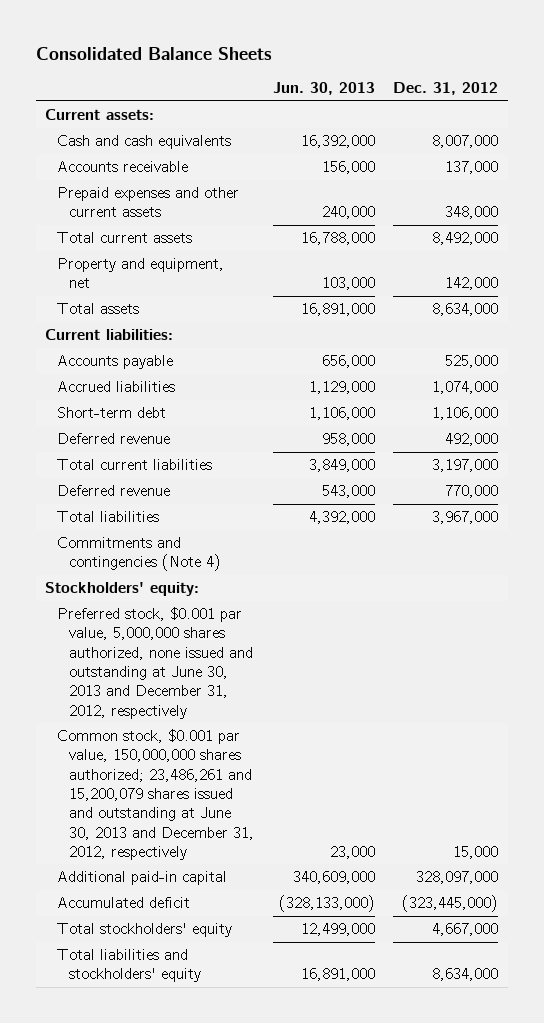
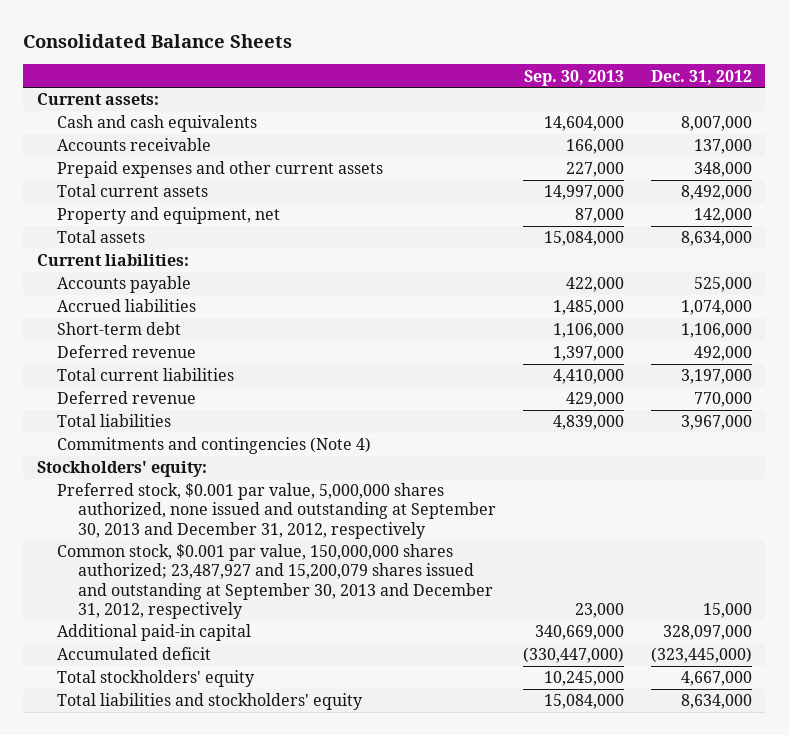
- | Jun. 30, 2013 | Dec. 31, 2012
+ | Sep. 30, 2013 | Dec. 31, 2012
- Preferred stock, $0.001 par value, 5,000,000 shares authorized, none issued and outstanding at June 30, 2013 and December 31, 2012, respectively
- Common stock, $0.001 par value, 150,000,000 shares authorized; 23,486,261 and 15,200,079 shares issued and outstanding at June 30, 2013 and December 31, 2012, respectively | 23,000 | 15,000
+ Preferred stock, $0.001 par value, 5,000,000 shares authorized, none issued and outstanding at September 30, 2013 and December 31, 2012, respectively
+ Common stock, $0.001 par value, 150,000,000 shares authorized; 23,487,927 and 15,200,079 shares issued and outstanding at September 30, 2013 and December 31, 2012, respectively | 23,000 | 15,000

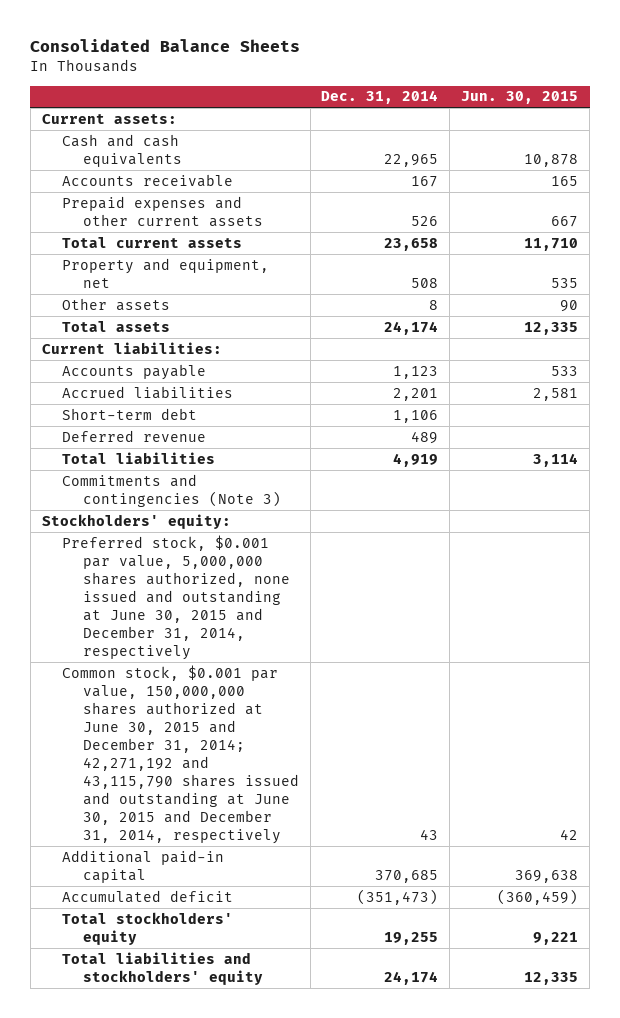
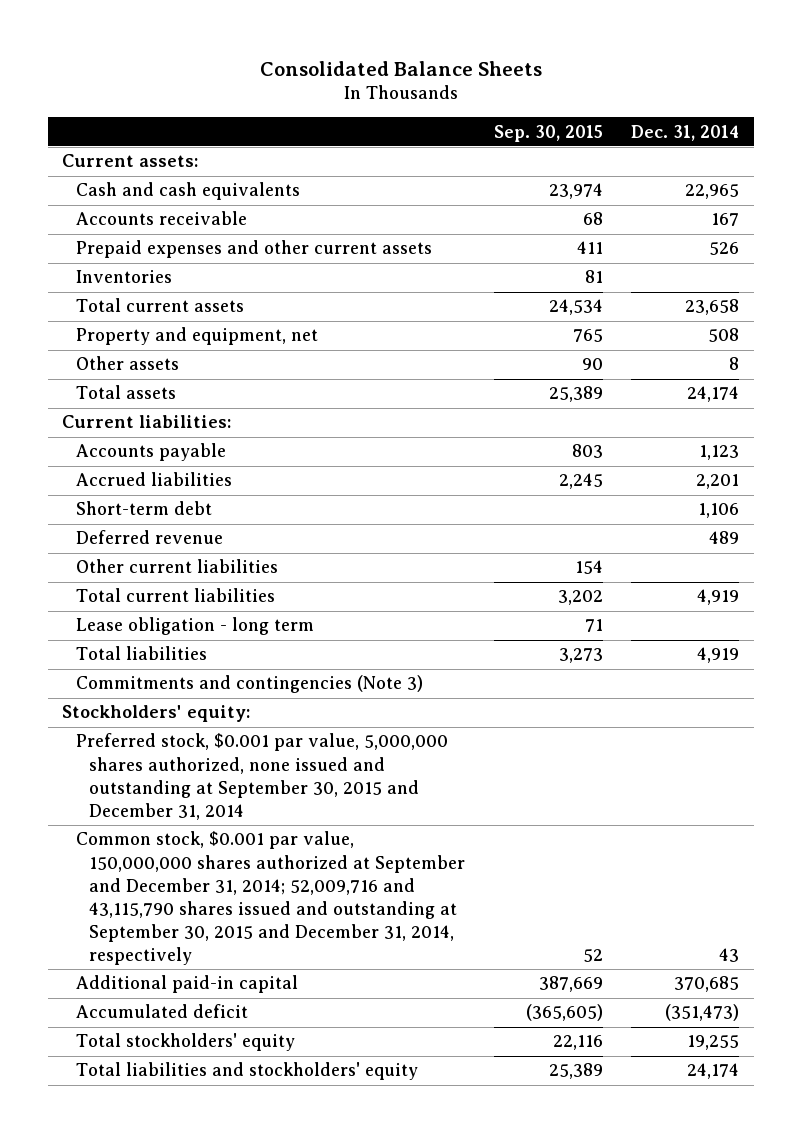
- | Dec. 31, 2014 | Jun. 30, 2015
+ | Sep. 30, 2015 | Dec. 31, 2014
+ Inventories | 81 |
+ Other current liabilities | 154 |
+ Total current liabilities | 3,202 | 4,919
+ Lease obligation - long term | 71 |
- Preferred stock, $0.001 par value, 5,000,000 shares authorized, none issued and outstanding at June 30, 2015 and December 31, 2014, respectively
- Common stock, $0.001 par value, 150,000,000 shares authorized at June 30, 2015 and December 31, 2014; 42,271,192 and 43,115,790 shares issued and outstanding at June 30, 2015 and December 31, 2014, respectively | 43 | 42
+ Preferred stock, $0.001 par value, 5,000,000 shares authorized, none issued and outstanding at September 30, 2015 and December 31, 2014
+ Common stock, $0.001 par value, 150,000,000 shares authorized at September and December 31, 2014; 52,009,716 and 43,115,790 shares issued and outstanding at September 30, 2015 and December 31, 2014, respectively | 52 | 43

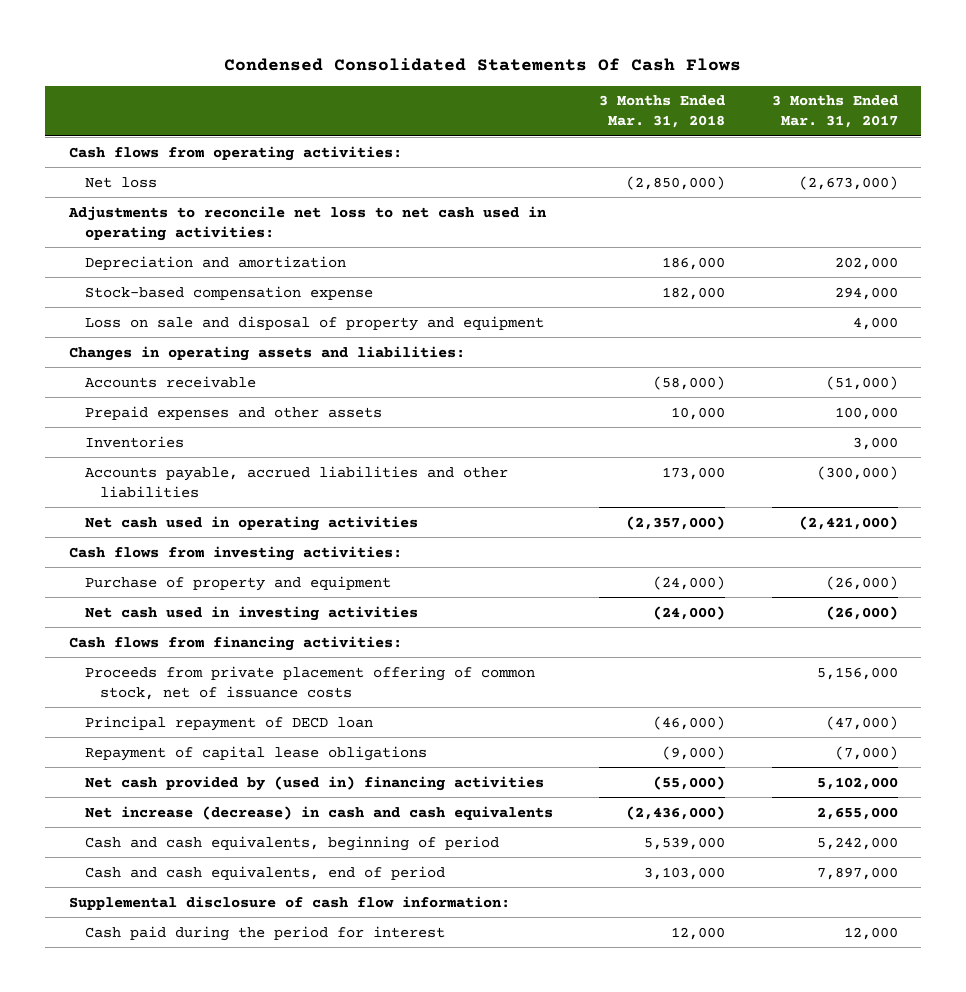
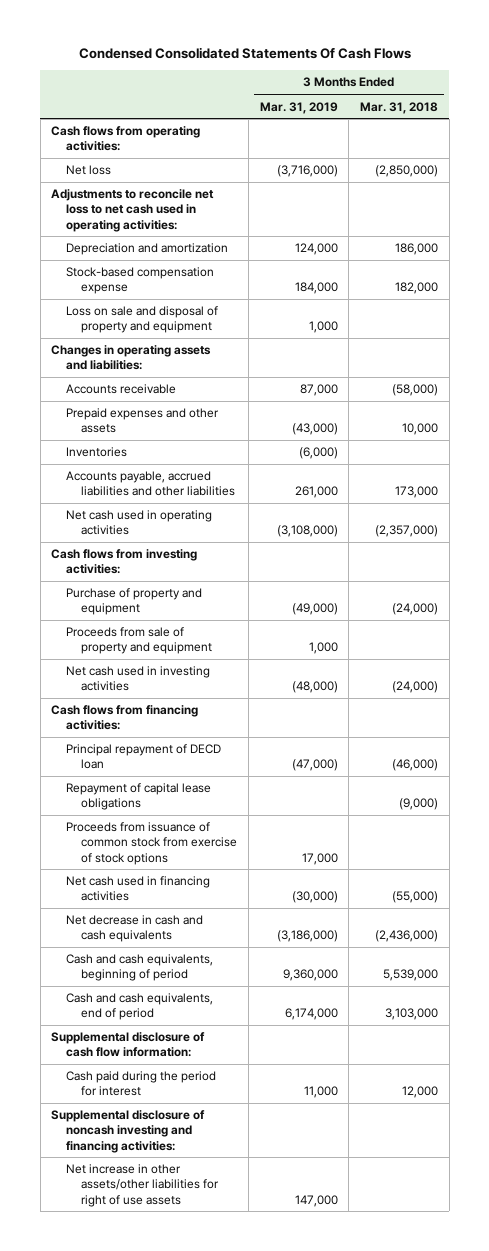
- | 3 Months Ended Mar. 31, 2018 | 3 Months Ended Mar. 31, 2017
+ | 3 Months Ended Mar. 31, 2019 | 3 Months Ended Mar. 31, 2018
+ Proceeds from sale of property and equipment | 1,000 |
- Proceeds from private placement offering of common stock, net of issuance costs | | 5,156,000
- Net cash provided by (used in) financing activities | (55,000) | 5,102,000
- Net increase (decrease) in cash and cash equivalents | (2,436,000) | 2,655,000
+ Proceeds from issuance of common stock from exercise of stock options | 17,000 |
+ Net cash used in financing activities | (30,000) | (55,000)
+ Net decrease in cash and cash equivalents | (3,186,000) | (2,436,000)
+ Supplemental disclosure of noncash investing and financing activities:
+ Net increase in other assets/other liabilities for right of use assets | 147,000 |

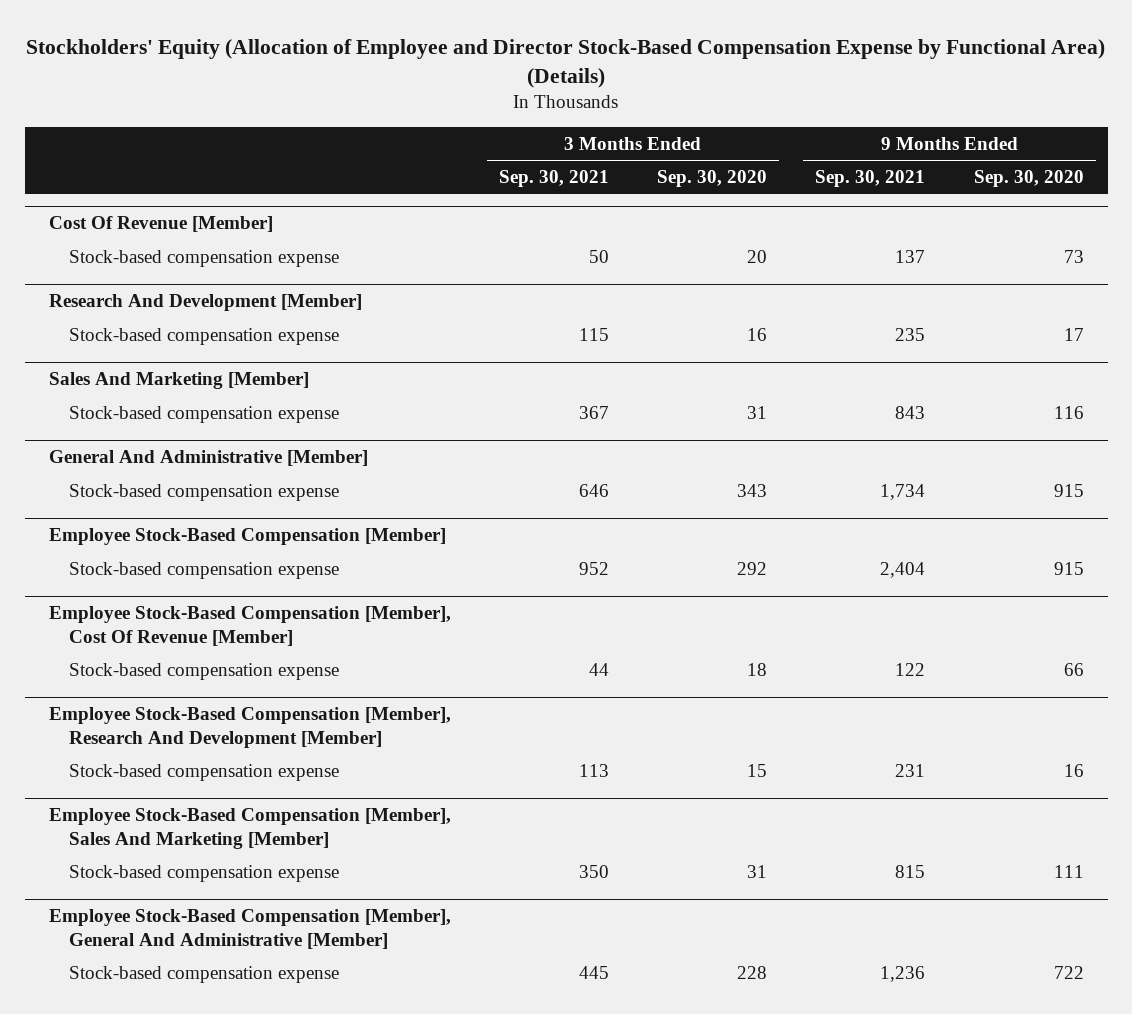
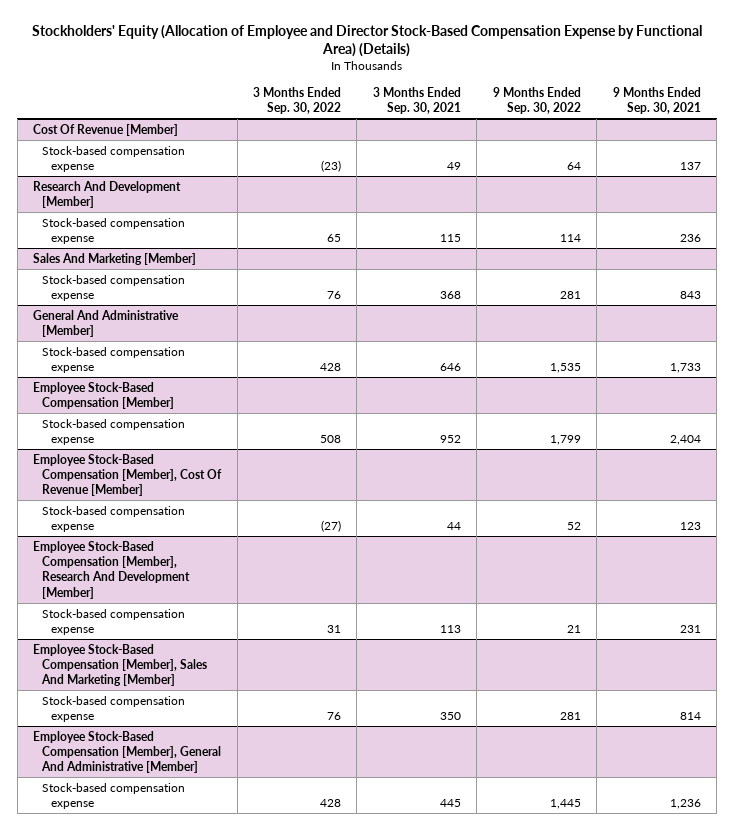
- | 3 Months Ended Sep. 30, 2021 | 3 Months Ended Sep. 30, 2020 | 9 Months Ended Sep. 30, 2021 | 9 Months Ended Sep. 30, 2020
+ | 3 Months Ended Sep. 30, 2022 | 3 Months Ended Sep. 30, 2021 | 9 Months Ended Sep. 30, 2022 | 9 Months Ended Sep. 30, 2021
@ Cost Of Revenue [Member]
- Stock-based compensation expense | 50 | 20 | 137 | 73
+ Stock-based compensation expense | (23) | 49 | 64 | 137
@ Research And Development [Member]
- Stock-based compensation expense | 115 | 16 | 235 | 17
+ Stock-based compensation expense | 65 | 115 | 114 | 236
@ Sales And Marketing [Member]
- Stock-based compensation expense | 367 | 31 | 843 | 116
+ Stock-based compensation expense | 76 | 368 | 281 | 843
@ General And Administrative [Member]
- Stock-based compensation expense | 646 | 343 | 1,734 | 915
+ Stock-based compensation expense | 428 | 646 | 1,535 | 1,733
@ Employee Stock-Based Compensation [Member], Cost Of Revenue [Member]
- Stock-based compensation expense | 44 | 18 | 122 | 66
+ Stock-based compensation expense | (27) | 44 | 52 | 123
@ Employee Stock-Based Compensation [Member], Sales And Marketing [Member]
- Stock-based compensation expense | 350 | 31 | 815 | 111
+ Stock-based compensation expense | 76 | 350 | 281 | 814

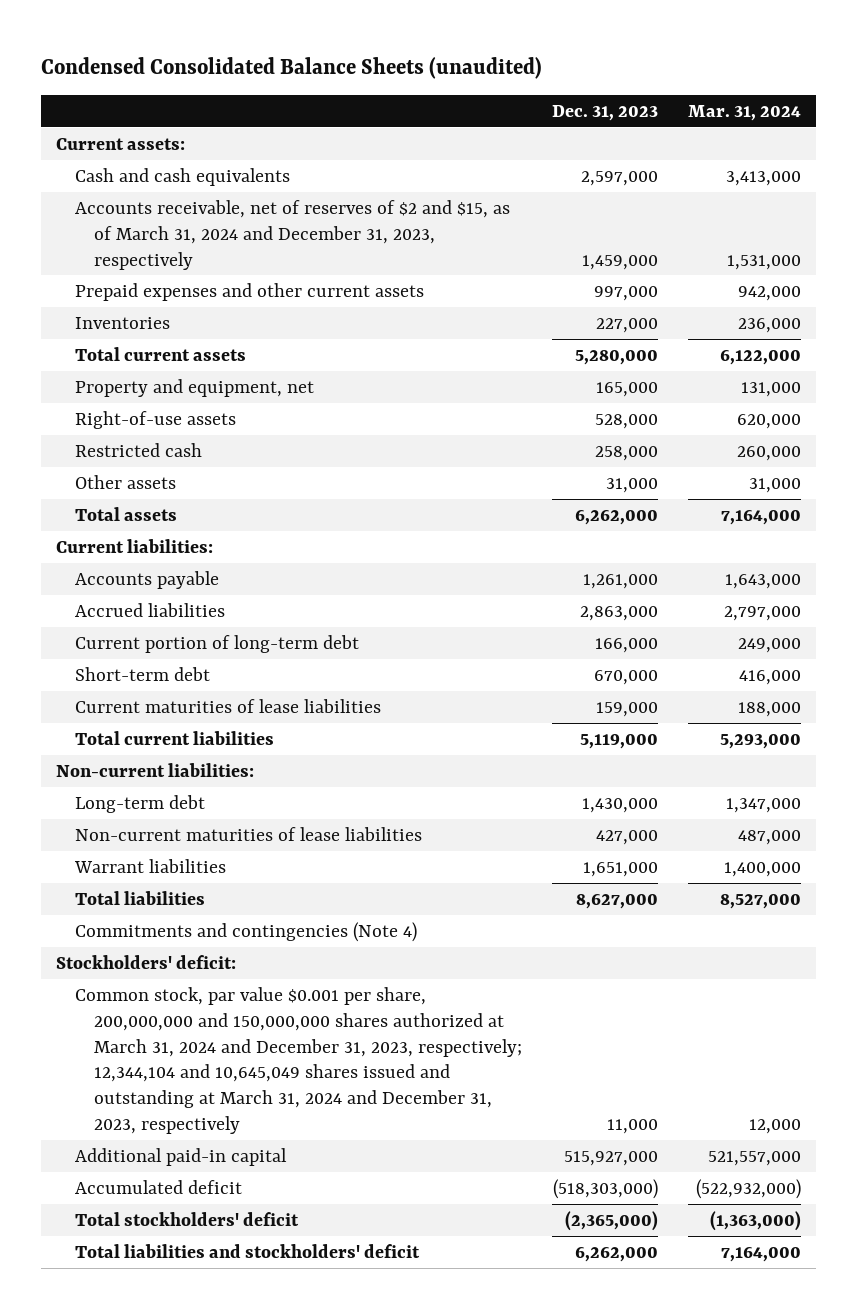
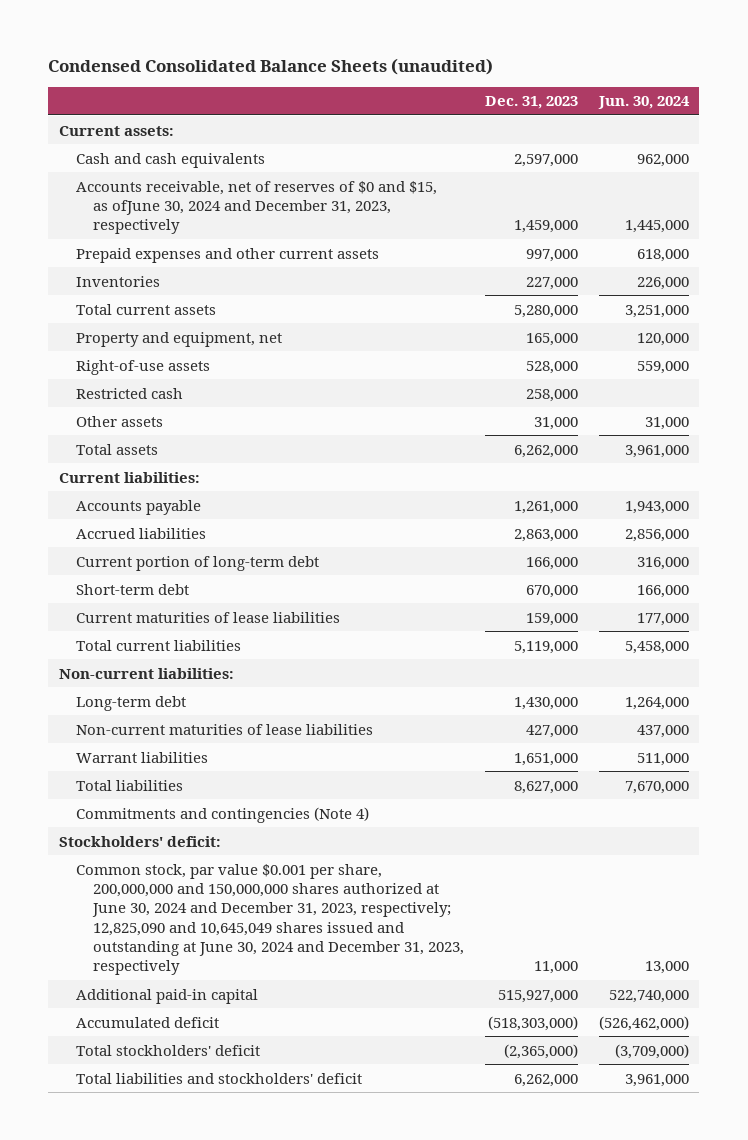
- | Dec. 31, 2023 | Mar. 31, 2024
+ | Dec. 31, 2023 | Jun. 30, 2024
- Accounts receivable, net of reserves of $2 and $15, as of March 31, 2024 and December 31, 2023, respectively | 1,459,000 | 1,531,000
+ Accounts receivable, net of reserves of $0 and $15, as ofJune 30, 2024 and December 31, 2023, respectively | 1,459,000 | 1,445,000
- Common stock, par value $0.001 per share, 200,000,000 and 150,000,000 shares authorized at March 31, 2024 and December 31, 2023, respectively; 12,344,104 and 10,645,049 shares issued and outstanding at March 31, 2024 and December 31, 2023, respectively | 11,000 | 12,000
+ Common stock, par value $0.001 per share, 200,000,000 and 150,000,000 shares authorized at June 30, 2024 and December 31, 2023, respectively; 12,825,090 and 10,645,049 shares issued and outstanding at June 30, 2024 and December 31, 2023, respectively | 11,000 | 13,000

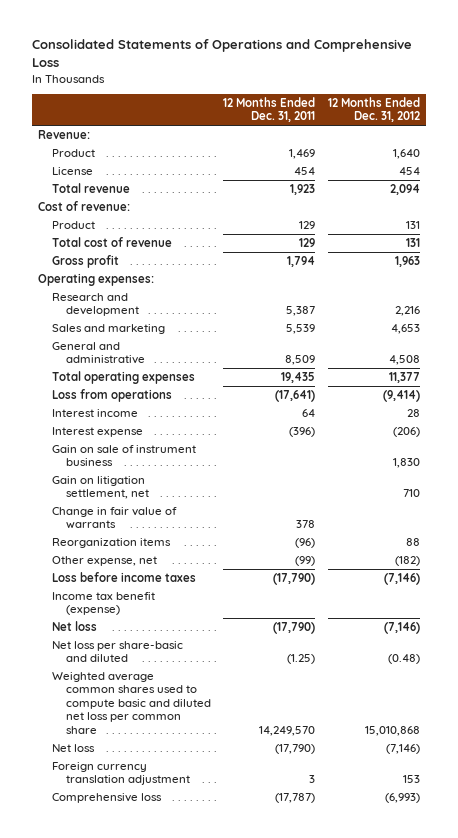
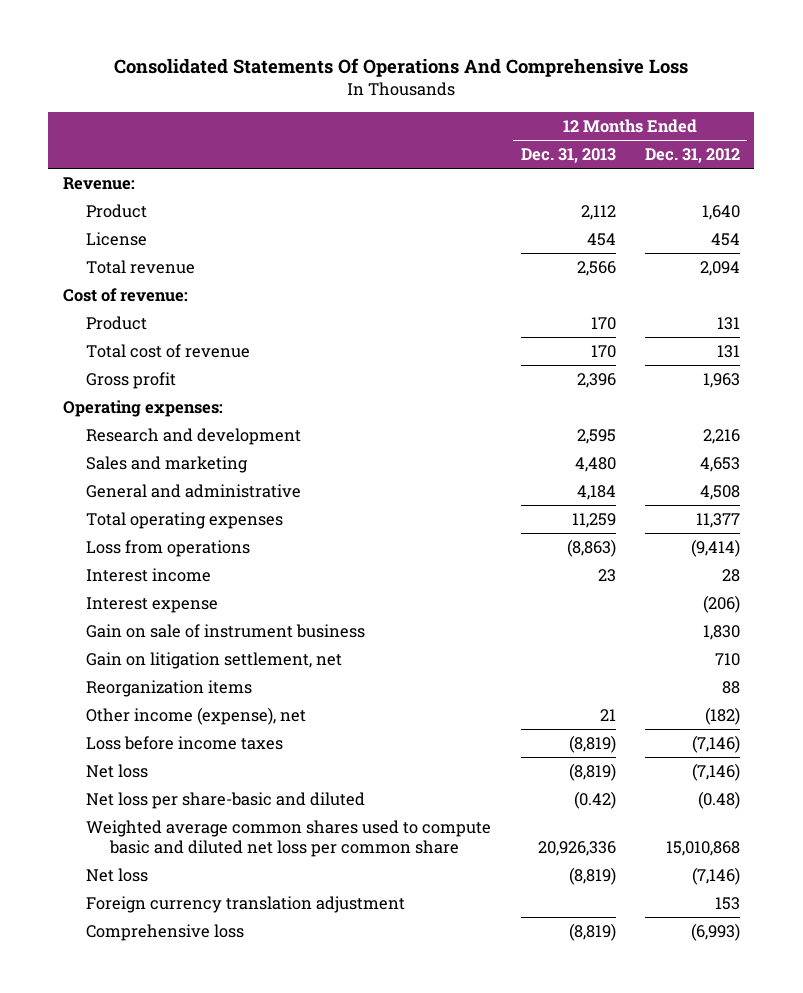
- Consolidated Statements of Operations and Comprehensive Loss
+ Consolidated Statements Of Operations And Comprehensive Loss
- | 12 Months Ended Dec. 31, 2011 | 12 Months Ended Dec. 31, 2012
+ | 12 Months Ended Dec. 31, 2013 | 12 Months Ended Dec. 31, 2012
- Change in fair value of warrants | 378 |
- Other expense, net | (99) | (182)
+ Other income (expense), net | 21 | (182)
- Income tax benefit (expense)

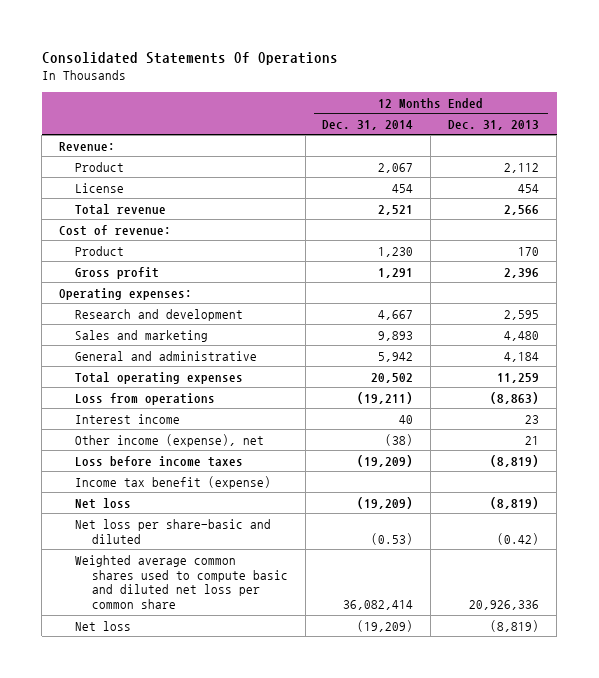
- Consolidated Statements Of Operations And Comprehensive Loss
+ Consolidated Statements Of Operations
- | 12 Months Ended Dec. 31, 2013 | 12 Months Ended Dec. 31, 2012
+ | 12 Months Ended Dec. 31, 2014 | 12 Months Ended Dec. 31, 2013
- Total cost of revenue | 170 | 131
- Interest expense | | (206)
- Gain on sale of instrument business | | 1,830
- Gain on litigation settlement, net | | 710
- Reorganization items | | 88
+ Income tax benefit (expense)
- Foreign currency translation adjustment | | 153
- Comprehensive loss | (8,819) | (6,993)

